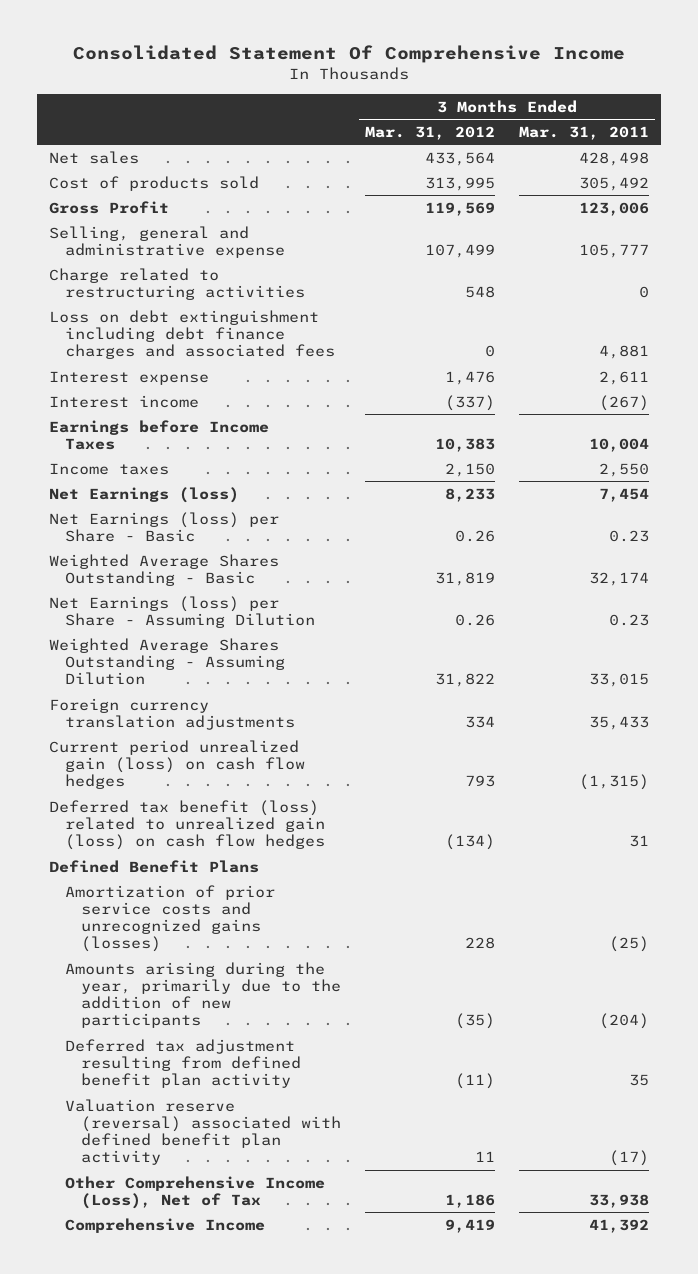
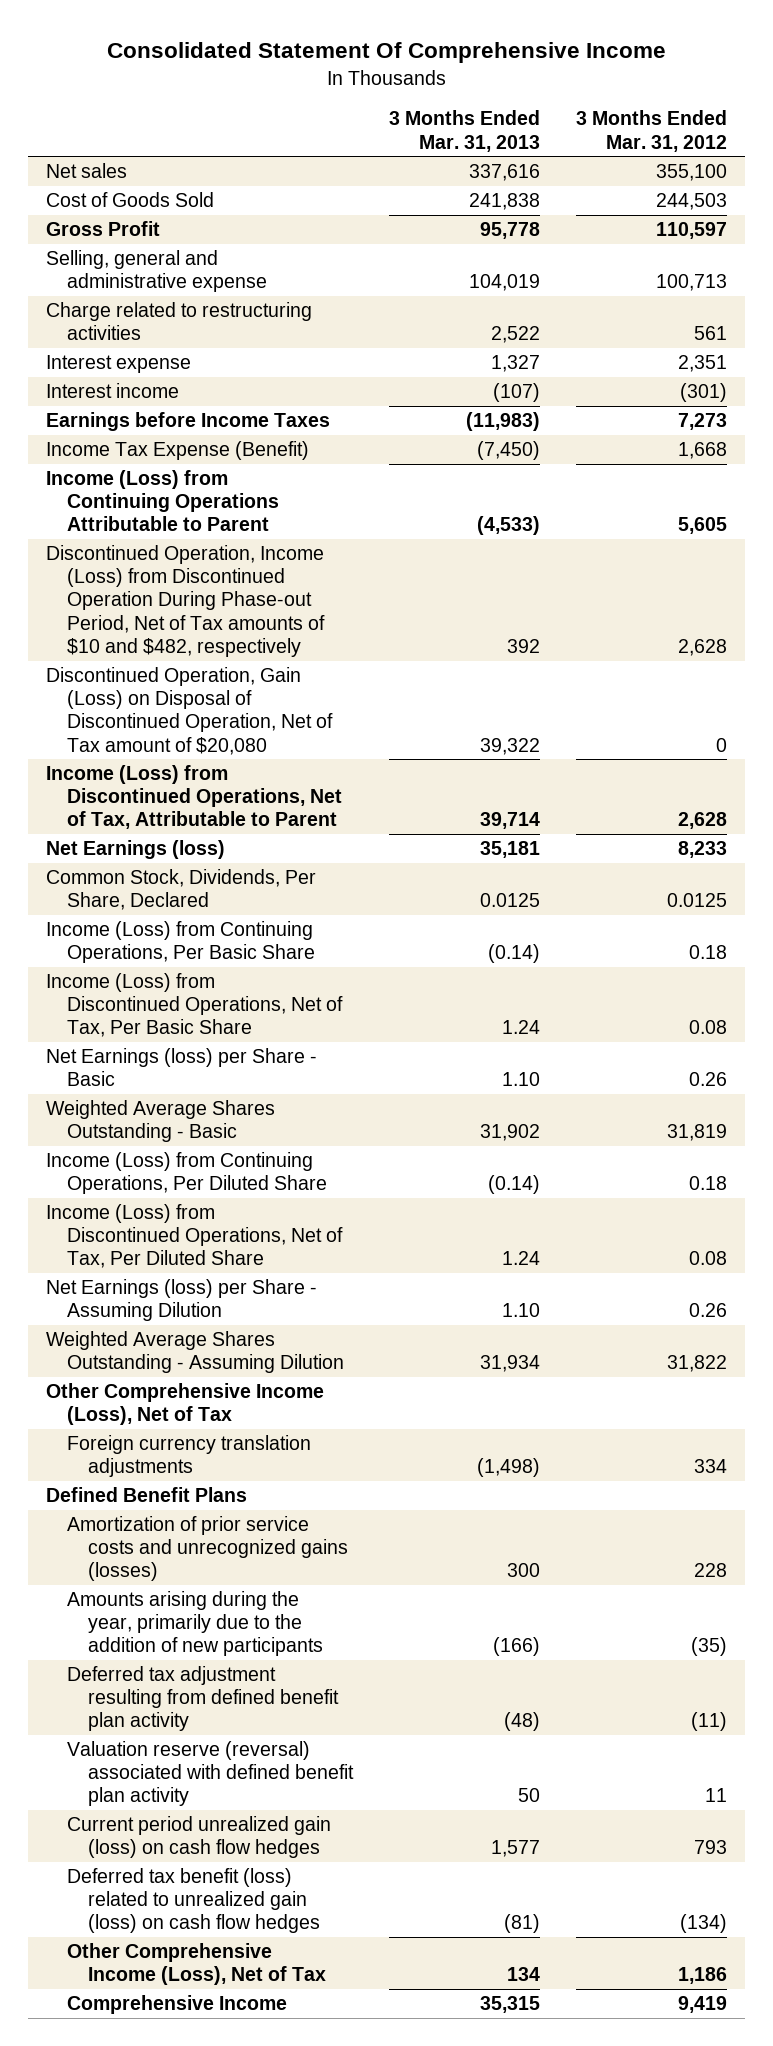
- | 3 Months Ended Mar. 31, 2012 | 3 Months Ended Mar. 31, 2011
+ | 3 Months Ended Mar. 31, 2013 | 3 Months Ended Mar. 31, 2012
- Net sales | 433,564 | 428,498
- Cost of products sold | 313,995 | 305,492
- Gross Profit | 119,569 | 123,006
- Selling, general and administrative expense | 107,499 | 105,777
- Charge related to restructuring activities | 548 | 0
- Loss on debt extinguishment including debt finance charges and associated fees | 0 | 4,881
- Interest expense | 1,476 | 2,611
- Interest income | (337) | (267)
- Earnings before Income Taxes | 10,383 | 10,004
- Income taxes | 2,150 | 2,550
+ Net sales | 337,616 | 355,100
+ Cost of Goods Sold | 241,838 | 244,503
+ Gross Profit | 95,778 | 110,597
+ Selling, general and administrative expense | 104,019 | 100,713
+ Charge related to restructuring activities | 2,522 | 561
+ Interest expense | 1,327 | 2,351
+ Interest income | (107) | (301)
+ Earnings before Income Taxes | (11,983) | 7,273
+ Income Tax Expense (Benefit) | (7,450) | 1,668
+ Income (Loss) from Continuing Operations Attributable to Parent | (4,533) | 5,605
+ Discontinued Operation, Income (Loss) from Discontinued Operation During Phase-out Period, Net of Tax amounts of $10 and $482, respectively | 392 | 2,628
+ Discontinued Operation, Gain (Loss) on Disposal of Discontinued Operation, Net of Tax amount of $20,080 | 39,322 | 0
+ Income (Loss) from Discontinued Operations, Net of Tax, Attributable to Parent | 39,714 | 2,628
+ Common Stock, Dividends, Per Share, Declared | 0.0125 | 0.0125
+ Income (Loss) from Continuing Operations, Per Basic Share | (0.14) | 0.18
+ Income (Loss) from Discontinued Operations, Net of Tax, Per Basic Share | 1.24 | 0.08
+ Income (Loss) from Continuing Operations, Per Diluted Share | (0.14) | 0.18
+ Income (Loss) from Discontinued Operations, Net of Tax, Per Diluted Share | 1.24 | 0.08
+ Other Comprehensive Income (Loss), Net of Tax
moved down: Current period unrealized gain (loss) on cash flow hedges | 1,577 | 793
moved down: Deferred tax benefit (loss) related to unrealized gain (loss) on cash flow hedges | (81) | (134)

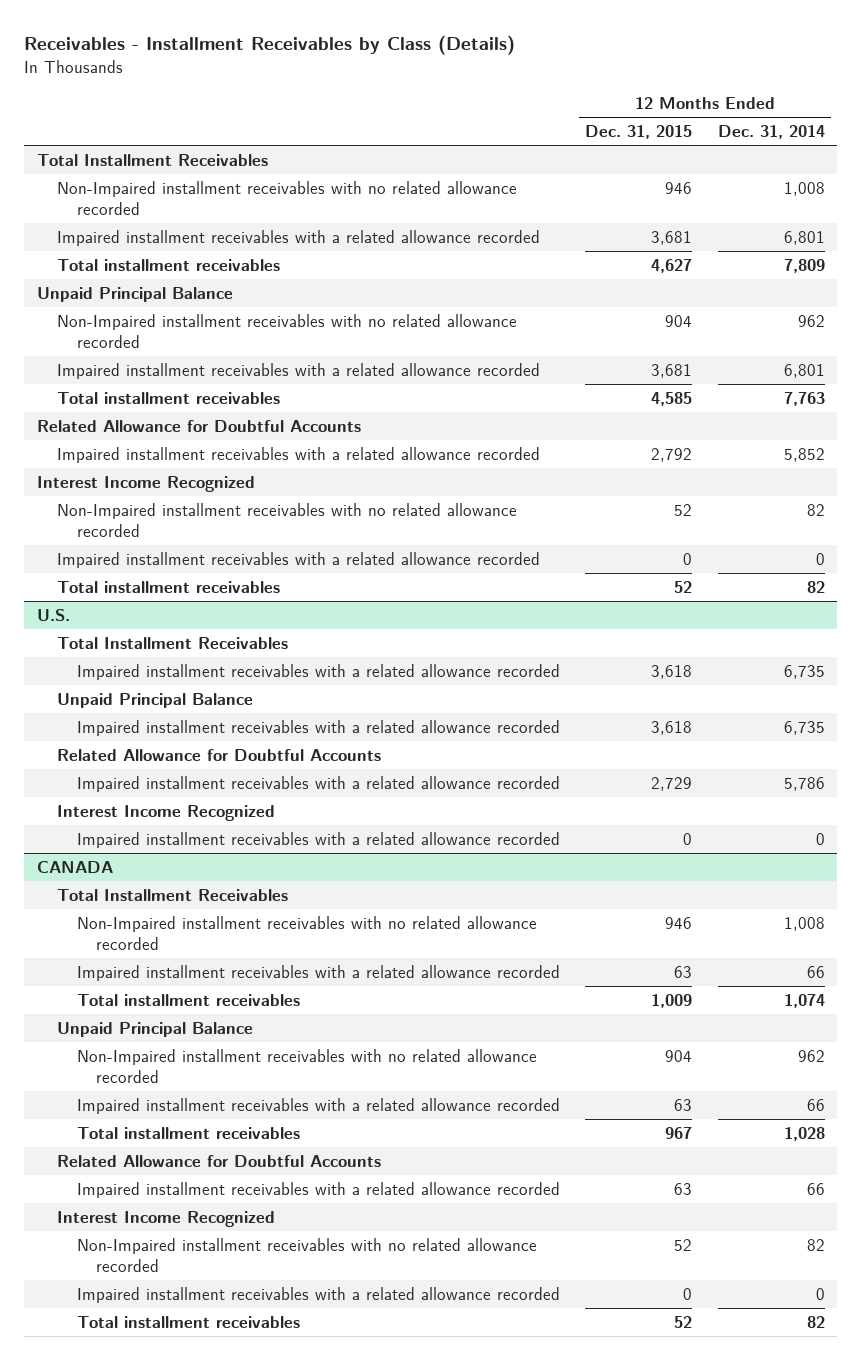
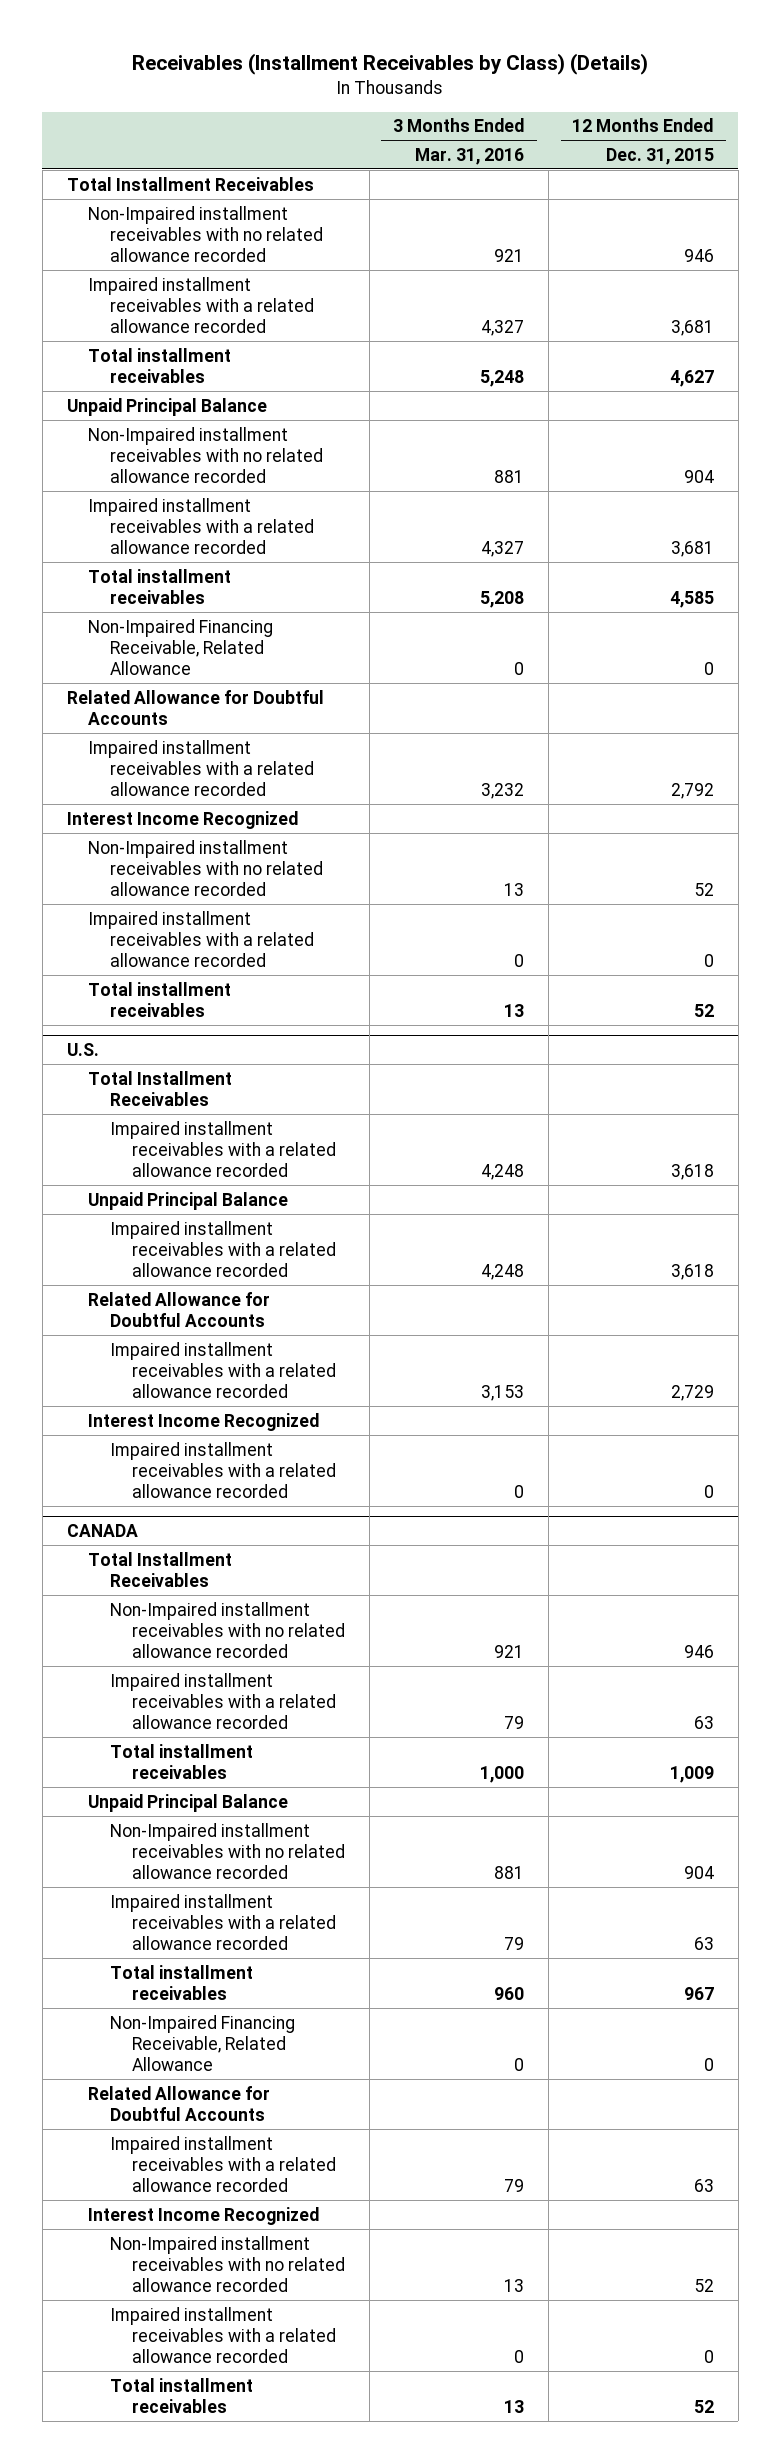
- Receivables - Installment Receivables by Class (Details)
+ Receivables (Installment Receivables by Class) (Details)
- | 12 Months Ended Dec. 31, 2015 | 12 Months Ended Dec. 31, 2014
+ | 3 Months Ended Mar. 31, 2016 | 12 Months Ended Dec. 31, 2015
+ Non-Impaired Financing Receivable, Related Allowance | 0 | 0
@ CANADA
+ Non-Impaired Financing Receivable, Related Allowance | 0 | 0

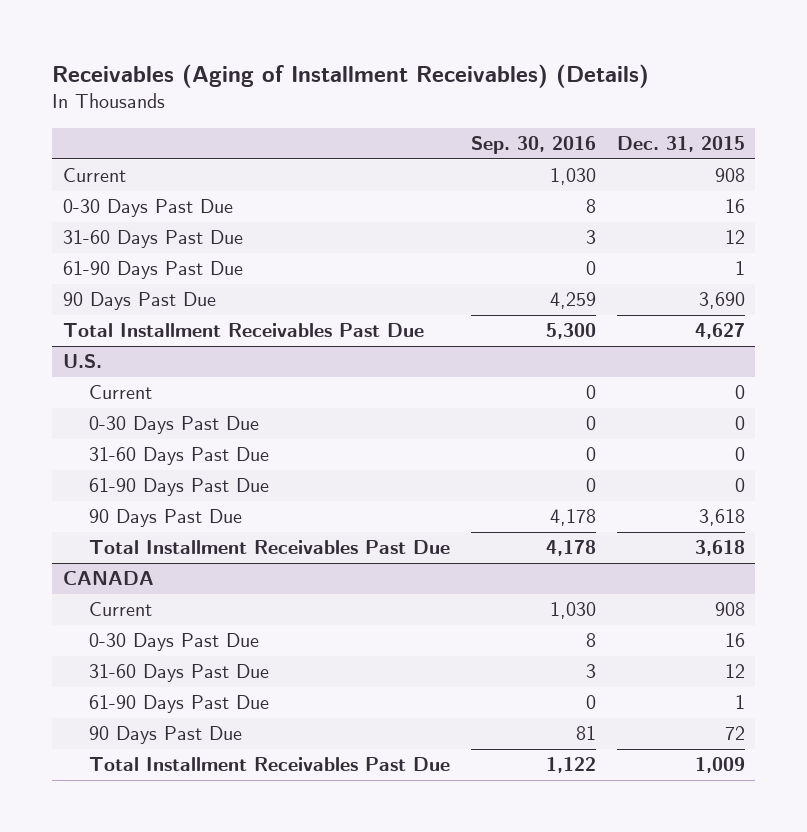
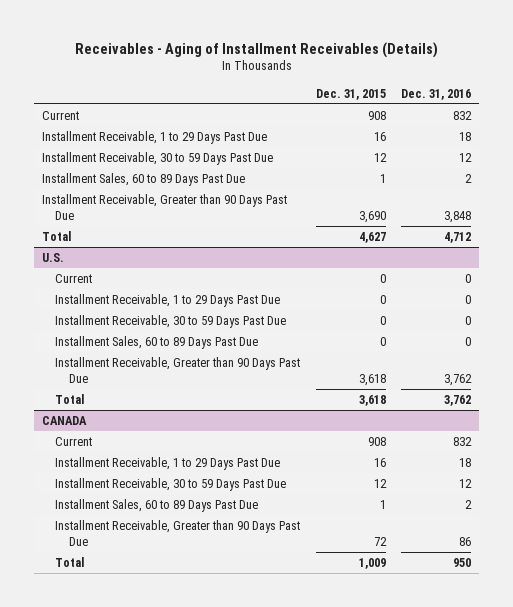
- Receivables (Aging of Installment Receivables) (Details)
+ Receivables - Aging of Installment Receivables (Details)
- | Sep. 30, 2016 | Dec. 31, 2015
+ | Dec. 31, 2015 | Dec. 31, 2016
- 0-30 Days Past Due | 8 | 16
- 31-60 Days Past Due | 3 | 12
- 61-90 Days Past Due | 0 | 1
- 90 Days Past Due | 4,259 | 3,690
- Total Installment Receivables Past Due | 5,300 | 4,627
+ Installment Receivable, 1 to 29 Days Past Due | 16 | 18
+ Installment Receivable, 30 to 59 Days Past Due | 12 | 12
+ Installment Sales, 60 to 89 Days Past Due | 1 | 2
+ Installment Receivable, Greater than 90 Days Past Due | 3,690 | 3,848
+ Total | 4,627 | 4,712
@ U.S.
- 0-30 Days Past Due | 0 | 0
- 31-60 Days Past Due | 0 | 0
- 61-90 Days Past Due | 0 | 0
- 90 Days Past Due | 4,178 | 3,618
- Total Installment Receivables Past Due | 4,178 | 3,618
+ Installment Receivable, 1 to 29 Days Past Due | 0 | 0
+ Installment Receivable, 30 to 59 Days Past Due | 0 | 0
+ Installment Sales, 60 to 89 Days Past Due | 0 | 0
+ Installment Receivable, Greater than 90 Days Past Due | 3,618 | 3,762
+ Total | 3,618 | 3,762
@ CANADA
- 0-30 Days Past Due | 8 | 16
- 31-60 Days Past Due | 3 | 12
- 61-90 Days Past Due | 0 | 1
- 90 Days Past Due | 81 | 72
- Total Installment Receivables Past Due | 1,122 | 1,009
+ Installment Receivable, 1 to 29 Days Past Due | 16 | 18
+ Installment Receivable, 30 to 59 Days Past Due | 12 | 12
+ Installment Sales, 60 to 89 Days Past Due | 1 | 2
+ Installment Receivable, Greater than 90 Days Past Due | 72 | 86
+ Total | 1,009 | 950

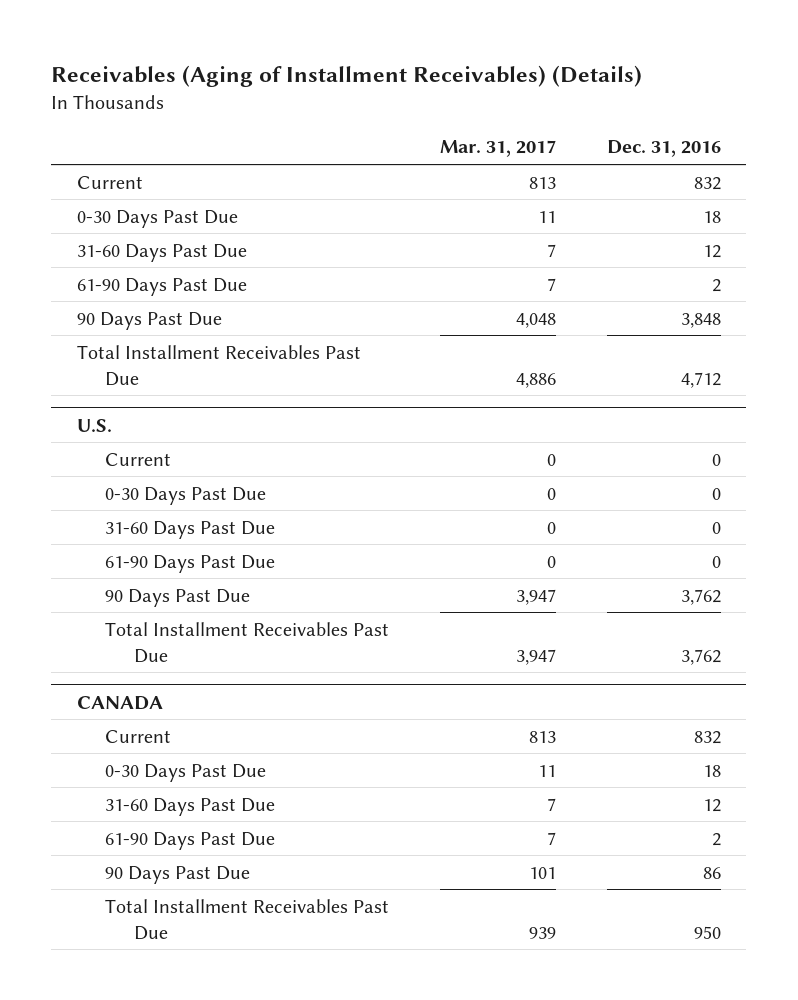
- Receivables - Aging of Installment Receivables (Details)
+ Receivables (Aging of Installment Receivables) (Details)
- | Dec. 31, 2015 | Dec. 31, 2016
+ | Mar. 31, 2017 | Dec. 31, 2016
- Installment Receivable, 1 to 29 Days Past Due | 16 | 18
- Installment Receivable, 30 to 59 Days Past Due | 12 | 12
- Installment Sales, 60 to 89 Days Past Due | 1 | 2
- Installment Receivable, Greater than 90 Days Past Due | 3,690 | 3,848
- Total | 4,627 | 4,712
+ 0-30 Days Past Due | 11 | 18
+ 31-60 Days Past Due | 7 | 12
+ 61-90 Days Past Due | 7 | 2
+ 90 Days Past Due | 4,048 | 3,848
+ Total Installment Receivables Past Due | 4,886 | 4,712
@ U.S.
- Installment Receivable, 1 to 29 Days Past Due | 0 | 0
- Installment Receivable, 30 to 59 Days Past Due | 0 | 0
- Installment Sales, 60 to 89 Days Past Due | 0 | 0
- Installment Receivable, Greater than 90 Days Past Due | 3,618 | 3,762
- Total | 3,618 | 3,762
+ 0-30 Days Past Due | 0 | 0
+ 31-60 Days Past Due | 0 | 0
+ 61-90 Days Past Due | 0 | 0
+ 90 Days Past Due | 3,947 | 3,762
+ Total Installment Receivables Past Due | 3,947 | 3,762
@ CANADA
- Installment Receivable, 1 to 29 Days Past Due | 16 | 18
- Installment Receivable, 30 to 59 Days Past Due | 12 | 12
- Installment Sales, 60 to 89 Days Past Due | 1 | 2
- Installment Receivable, Greater than 90 Days Past Due | 72 | 86
- Total | 1,009 | 950
+ 0-30 Days Past Due | 11 | 18
+ 31-60 Days Past Due | 7 | 12
+ 61-90 Days Past Due | 7 | 2
+ 90 Days Past Due | 101 | 86
+ Total Installment Receivables Past Due | 939 | 950

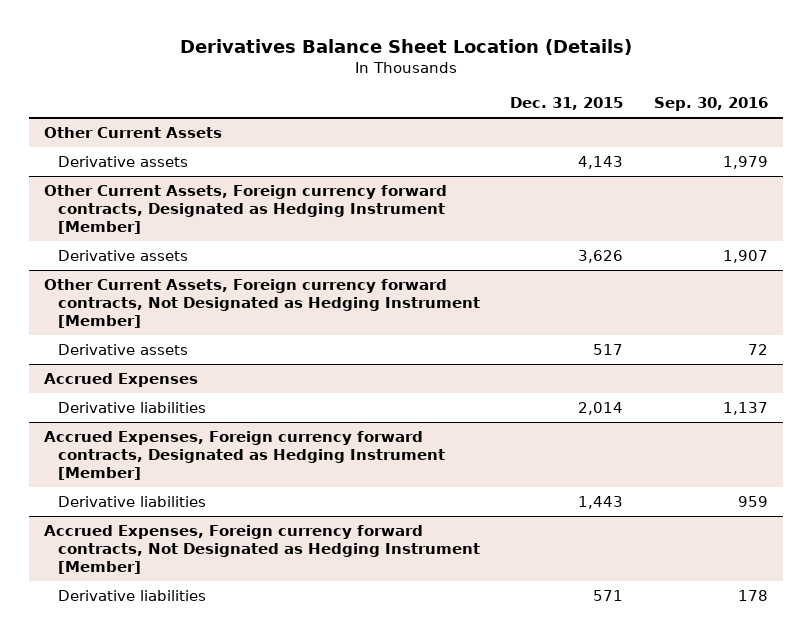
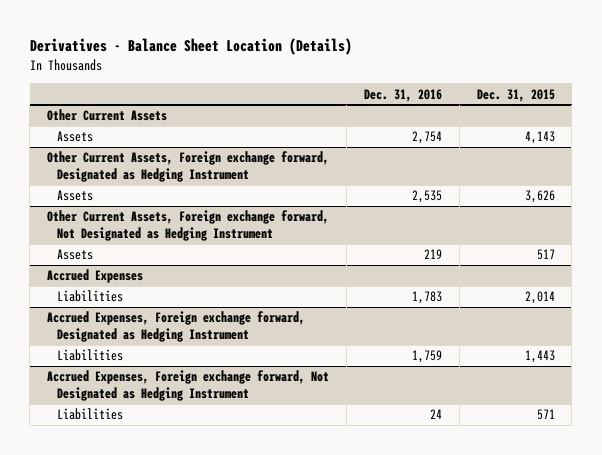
- Derivatives Balance Sheet Location (Details)
+ Derivatives - Balance Sheet Location (Details)
- | Dec. 31, 2015 | Sep. 30, 2016
+ | Dec. 31, 2016 | Dec. 31, 2015
@ Other Current Assets
- Derivative assets | 4,143 | 1,979
- Other Current Assets, Foreign currency forward contracts, Designated as Hedging Instrument [Member]
- Derivative assets | 3,626 | 1,907
- Other Current Assets, Foreign currency forward contracts, Not Designated as Hedging Instrument [Member]
- Derivative assets | 517 | 72
@ Other Current Assets
+ Assets | 2,754 | 4,143
+ Other Current Assets, Foreign exchange forward, Designated as Hedging Instrument
+ Assets | 2,535 | 3,626
+ Other Current Assets, Foreign exchange forward, Not Designated as Hedging Instrument
+ Assets | 219 | 517
@ Accrued Expenses
- Derivative liabilities | 2,014 | 1,137
- Accrued Expenses, Foreign currency forward contracts, Designated as Hedging Instrument [Member]
- Derivative liabilities | 1,443 | 959
- Accrued Expenses, Foreign currency forward contracts, Not Designated as Hedging Instrument [Member]
- Derivative liabilities | 571 | 178
@ Accrued Expenses
+ Liabilities | 1,783 | 2,014
+ Accrued Expenses, Foreign exchange forward, Designated as Hedging Instrument
+ Liabilities | 1,759 | 1,443
+ Accrued Expenses, Foreign exchange forward, Not Designated as Hedging Instrument
+ Liabilities | 24 | 571

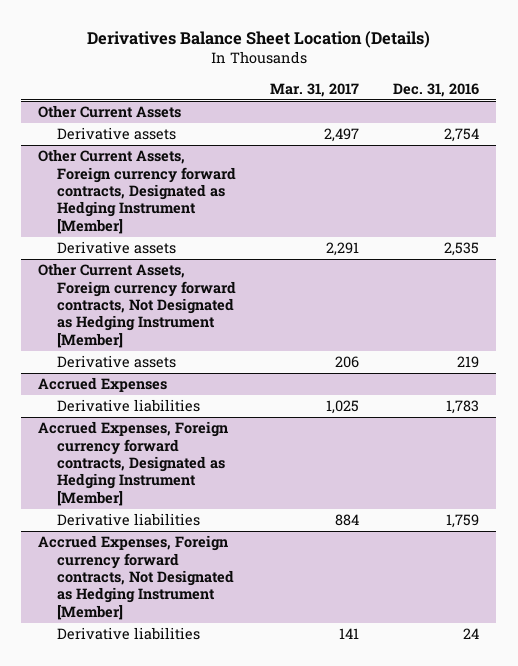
- Derivatives - Balance Sheet Location (Details)
+ Derivatives Balance Sheet Location (Details)
- | Dec. 31, 2016 | Dec. 31, 2015
+ | Mar. 31, 2017 | Dec. 31, 2016
@ Other Current Assets
- Assets | 2,754 | 4,143
- Other Current Assets, Foreign exchange forward, Designated as Hedging Instrument
- Assets | 2,535 | 3,626
- Other Current Assets, Foreign exchange forward, Not Designated as Hedging Instrument
- Assets | 219 | 517
@ Other Current Assets
+ Derivative assets | 2,497 | 2,754
+ Other Current Assets, Foreign currency forward contracts, Designated as Hedging Instrument [Member]
+ Derivative assets | 2,291 | 2,535
+ Other Current Assets, Foreign currency forward contracts, Not Designated as Hedging Instrument [Member]
+ Derivative assets | 206 | 219
@ Accrued Expenses
- Liabilities | 1,783 | 2,014
- Accrued Expenses, Foreign exchange forward, Designated as Hedging Instrument
- Liabilities | 1,759 | 1,443
- Accrued Expenses, Foreign exchange forward, Not Designated as Hedging Instrument
- Liabilities | 24 | 571
@ Accrued Expenses
+ Derivative liabilities | 1,025 | 1,783
+ Accrued Expenses, Foreign currency forward contracts, Designated as Hedging Instrument [Member]
+ Derivative liabilities | 884 | 1,759
+ Accrued Expenses, Foreign currency forward contracts, Not Designated as Hedging Instrument [Member]
+ Derivative liabilities | 141 | 24

